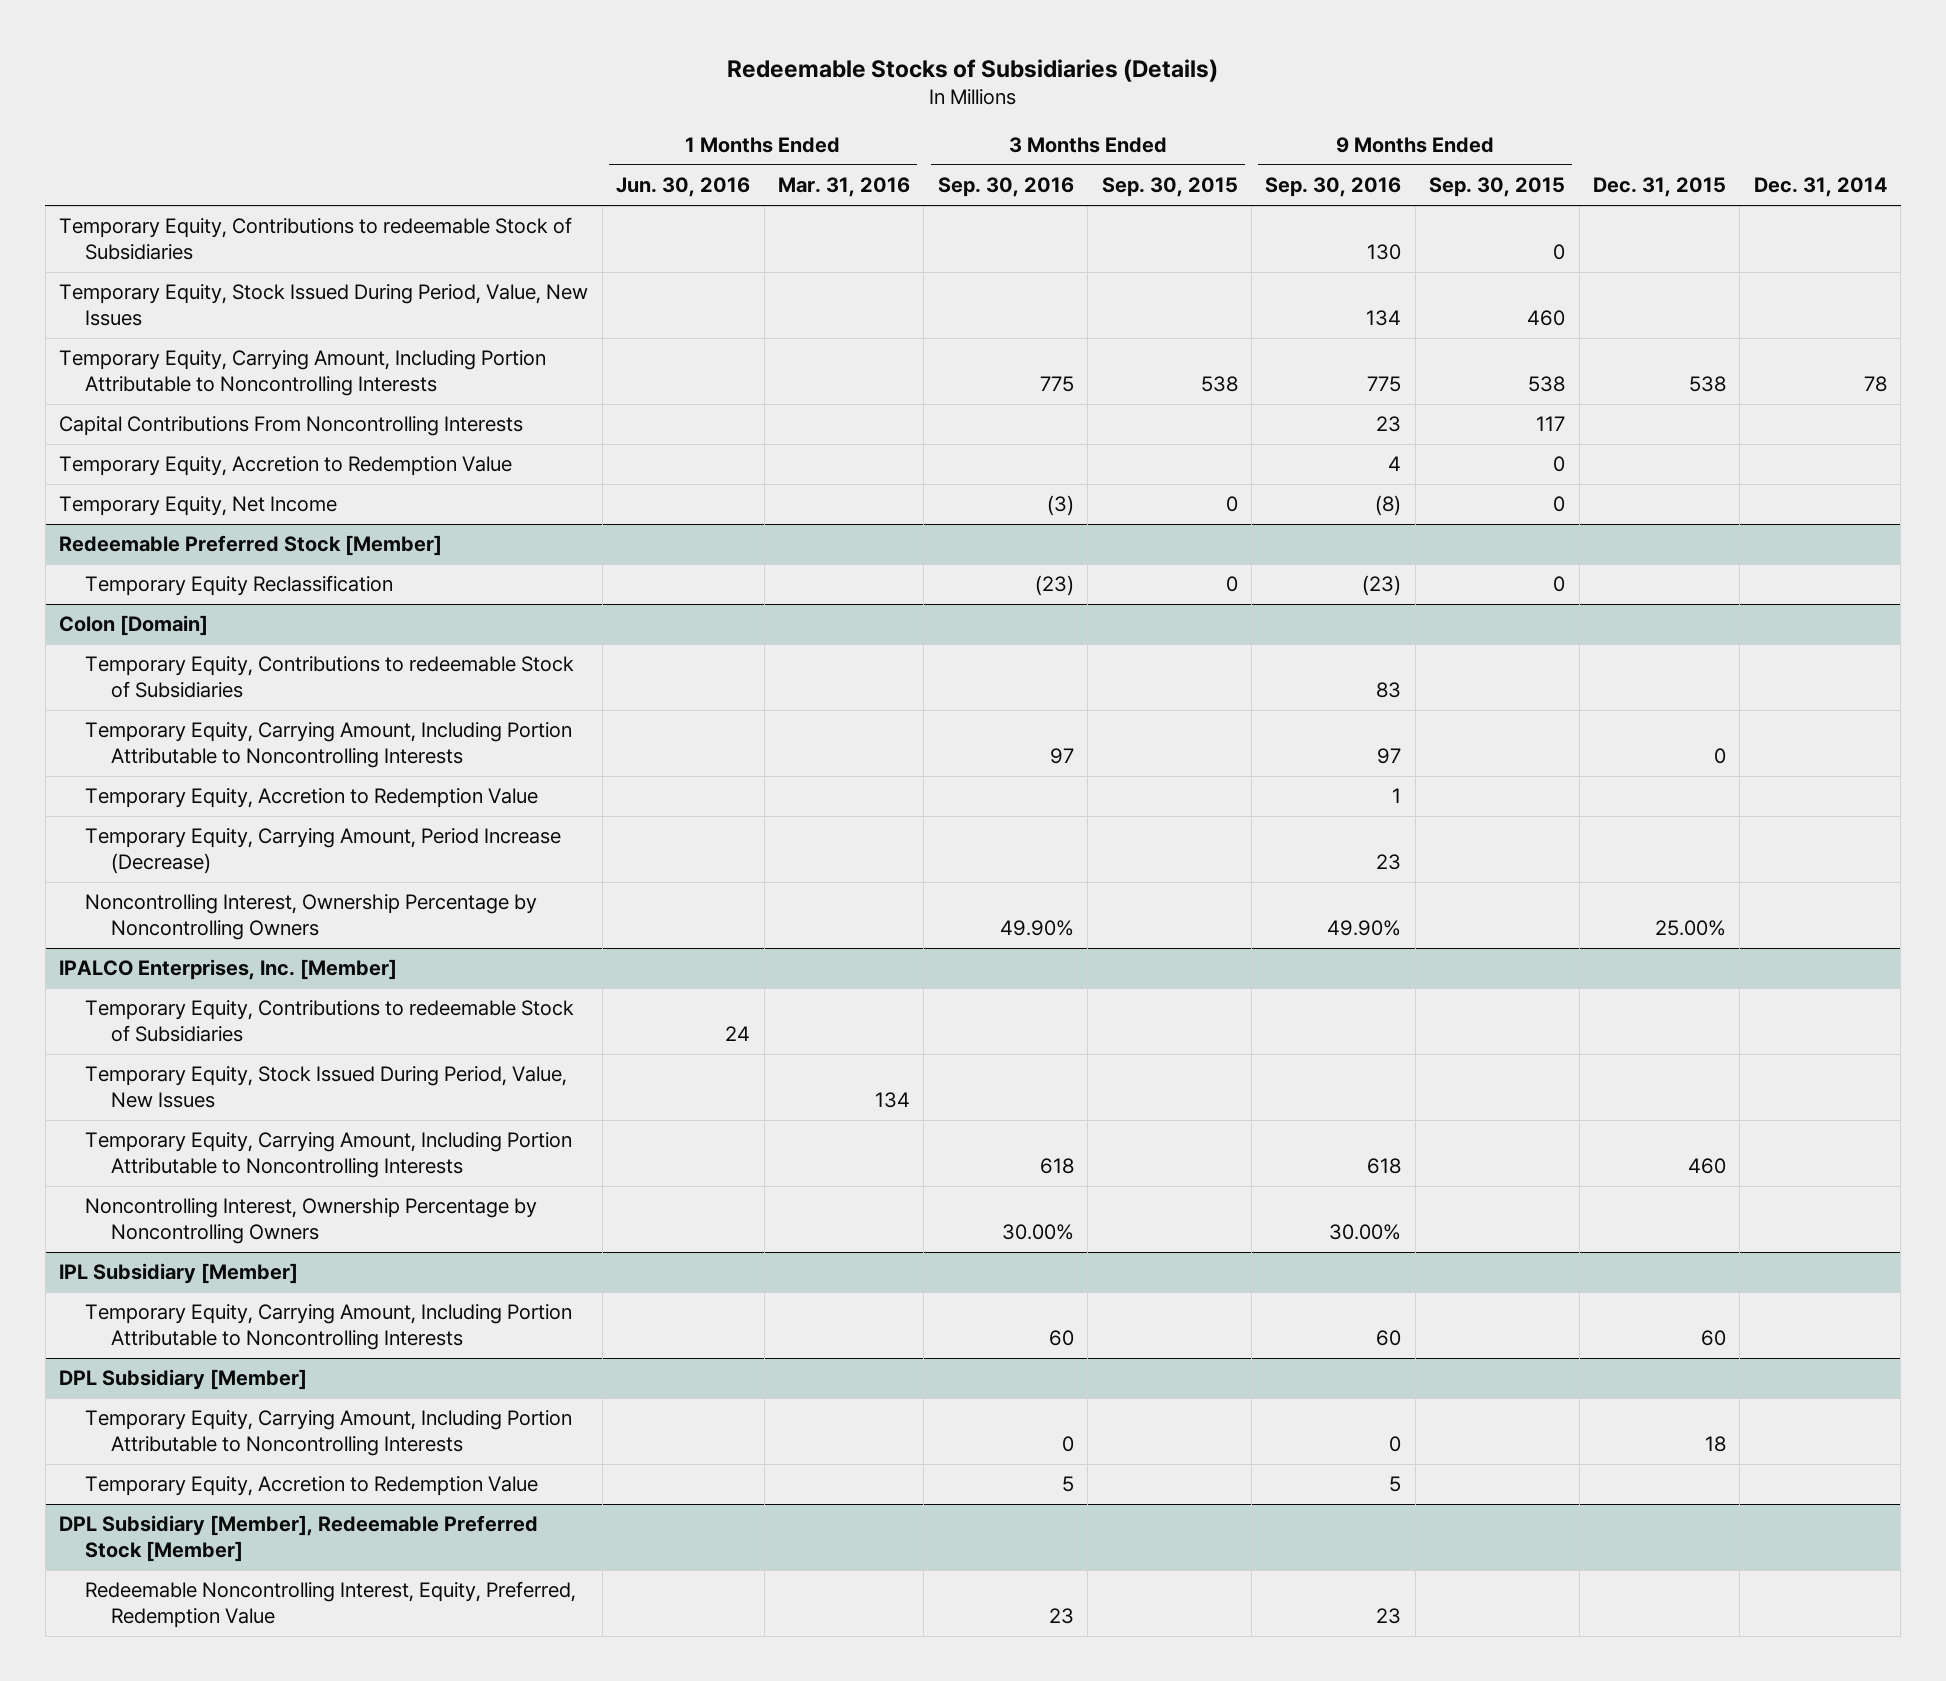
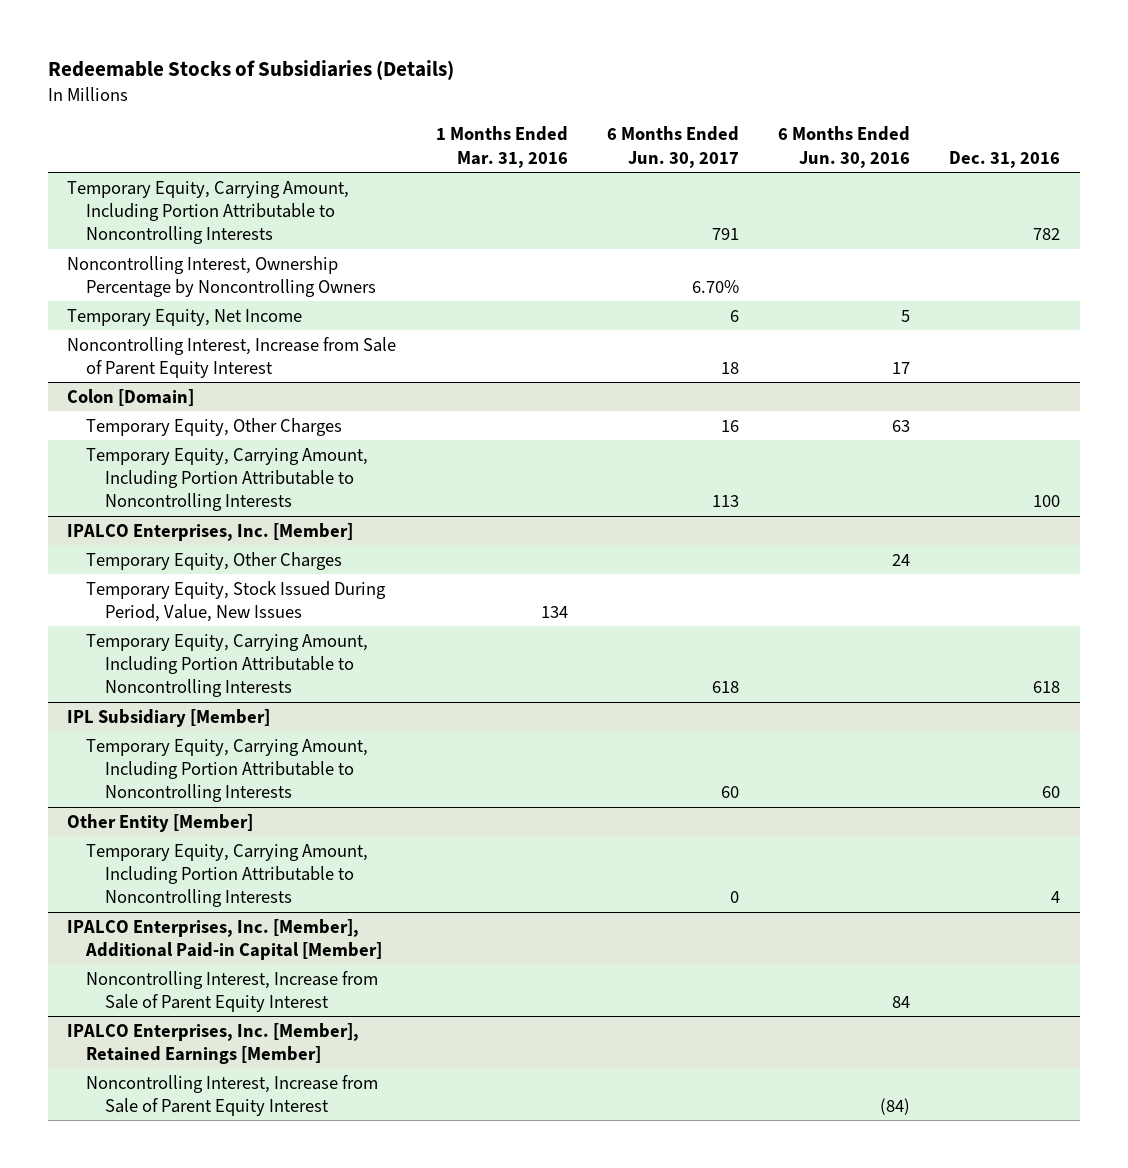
- | 1 Months Ended Jun. 30, 2016 | 1 Months Ended Mar. 31, 2016 | 3 Months Ended Sep. 30, 2016 | 3 Months Ended Sep. 30, 2015 | 9 Months Ended Sep. 30, 2016 | 9 Months Ended Sep. 30, 2015 | Dec. 31, 2015 | Dec. 31, 2014
+ | 1 Months Ended Mar. 31, 2016 | 6 Months Ended Jun. 30, 2017 | 6 Months Ended Jun. 30, 2016 | Dec. 31, 2016
- Temporary Equity, Contributions to redeemable Stock of Subsidiaries | | | | | 130 | 0 | |
- Temporary Equity, Stock Issued During Period, Value, New Issues | | | | | 134 | 460 | |
- Capital Contributions From Noncontrolling Interests | | | | | 23 | 117 | |
- Temporary Equity, Accretion to Redemption Value | | | | | 4 | 0 | |
+ Noncontrolling Interest, Ownership Percentage by Noncontrolling Owners | | 6.70% | |
- Redeemable Preferred Stock [Member]
- Temporary Equity Reclassification | | | (23) | 0 | (23) | 0 | |
+ Noncontrolling Interest, Increase from Sale of Parent Equity Interest | | 18 | 17 |
@ Colon [Domain]
- Temporary Equity, Contributions to redeemable Stock of Subsidiaries | | | | | 83 | | |
+ Temporary Equity, Other Charges | | 16 | 63 |
- Temporary Equity, Accretion to Redemption Value | | | | | 1 | | |
- Temporary Equity, Carrying Amount, Period Increase (Decrease) | | | | | 23 | | |
- Noncontrolling Interest, Ownership Percentage by Noncontrolling Owners | | | 49.90% | | 49.90% | | 25.00% |
@ IPALCO Enterprises, Inc. [Member]
- Temporary Equity, Contributions to redeemable Stock of Subsidiaries | 24 | | | | | | |
+ Temporary Equity, Other Charges | | | 24 |
- Noncontrolling Interest, Ownership Percentage by Noncontrolling Owners | | | 30.00% | | 30.00% | | |
- DPL Subsidiary [Member]
- Temporary Equity, Carrying Amount, Including Portion Attributable to Noncontrolling Interests | | | 0 | | 0 | | 18 |
- Temporary Equity, Accretion to Redemption Value | | | 5 | | 5 | | |
- DPL Subsidiary [Member], Redeemable Preferred Stock [Member]
- Redeemable Noncontrolling Interest, Equity, Preferred, Redemption Value | | | 23 | | 23 | | |
+ Other Entity [Member]
+ Temporary Equity, Carrying Amount, Including Portion Attributable to Noncontrolling Interests | | 0 | | 4
+ IPALCO Enterprises, Inc. [Member], Additional Paid-in Capital [Member]
+ Noncontrolling Interest, Increase from Sale of Parent Equity Interest | | | 84 |
+ IPALCO Enterprises, Inc. [Member], Retained Earnings [Member]
+ Noncontrolling Interest, Increase from Sale of Parent Equity Interest | | | (84) |

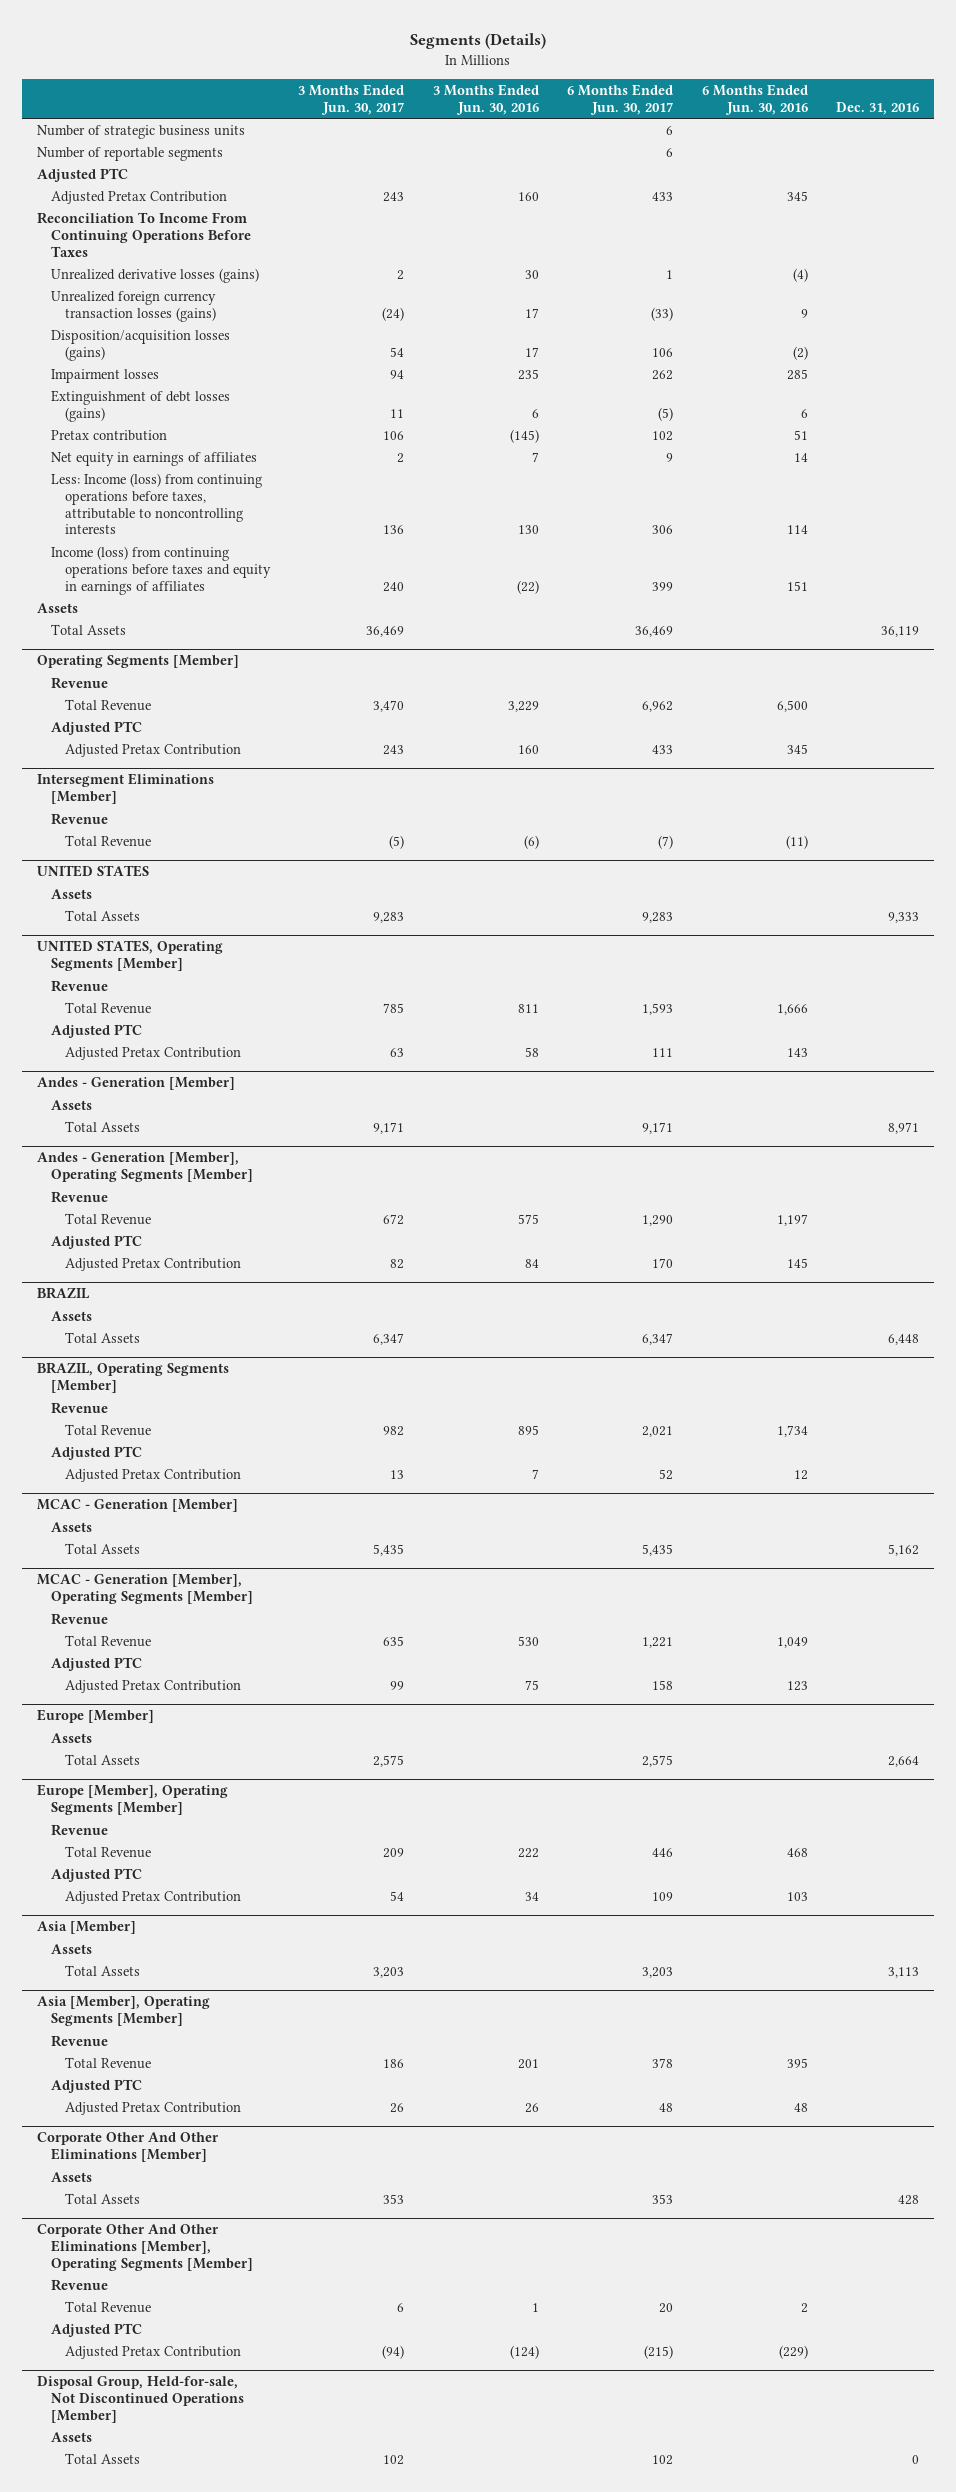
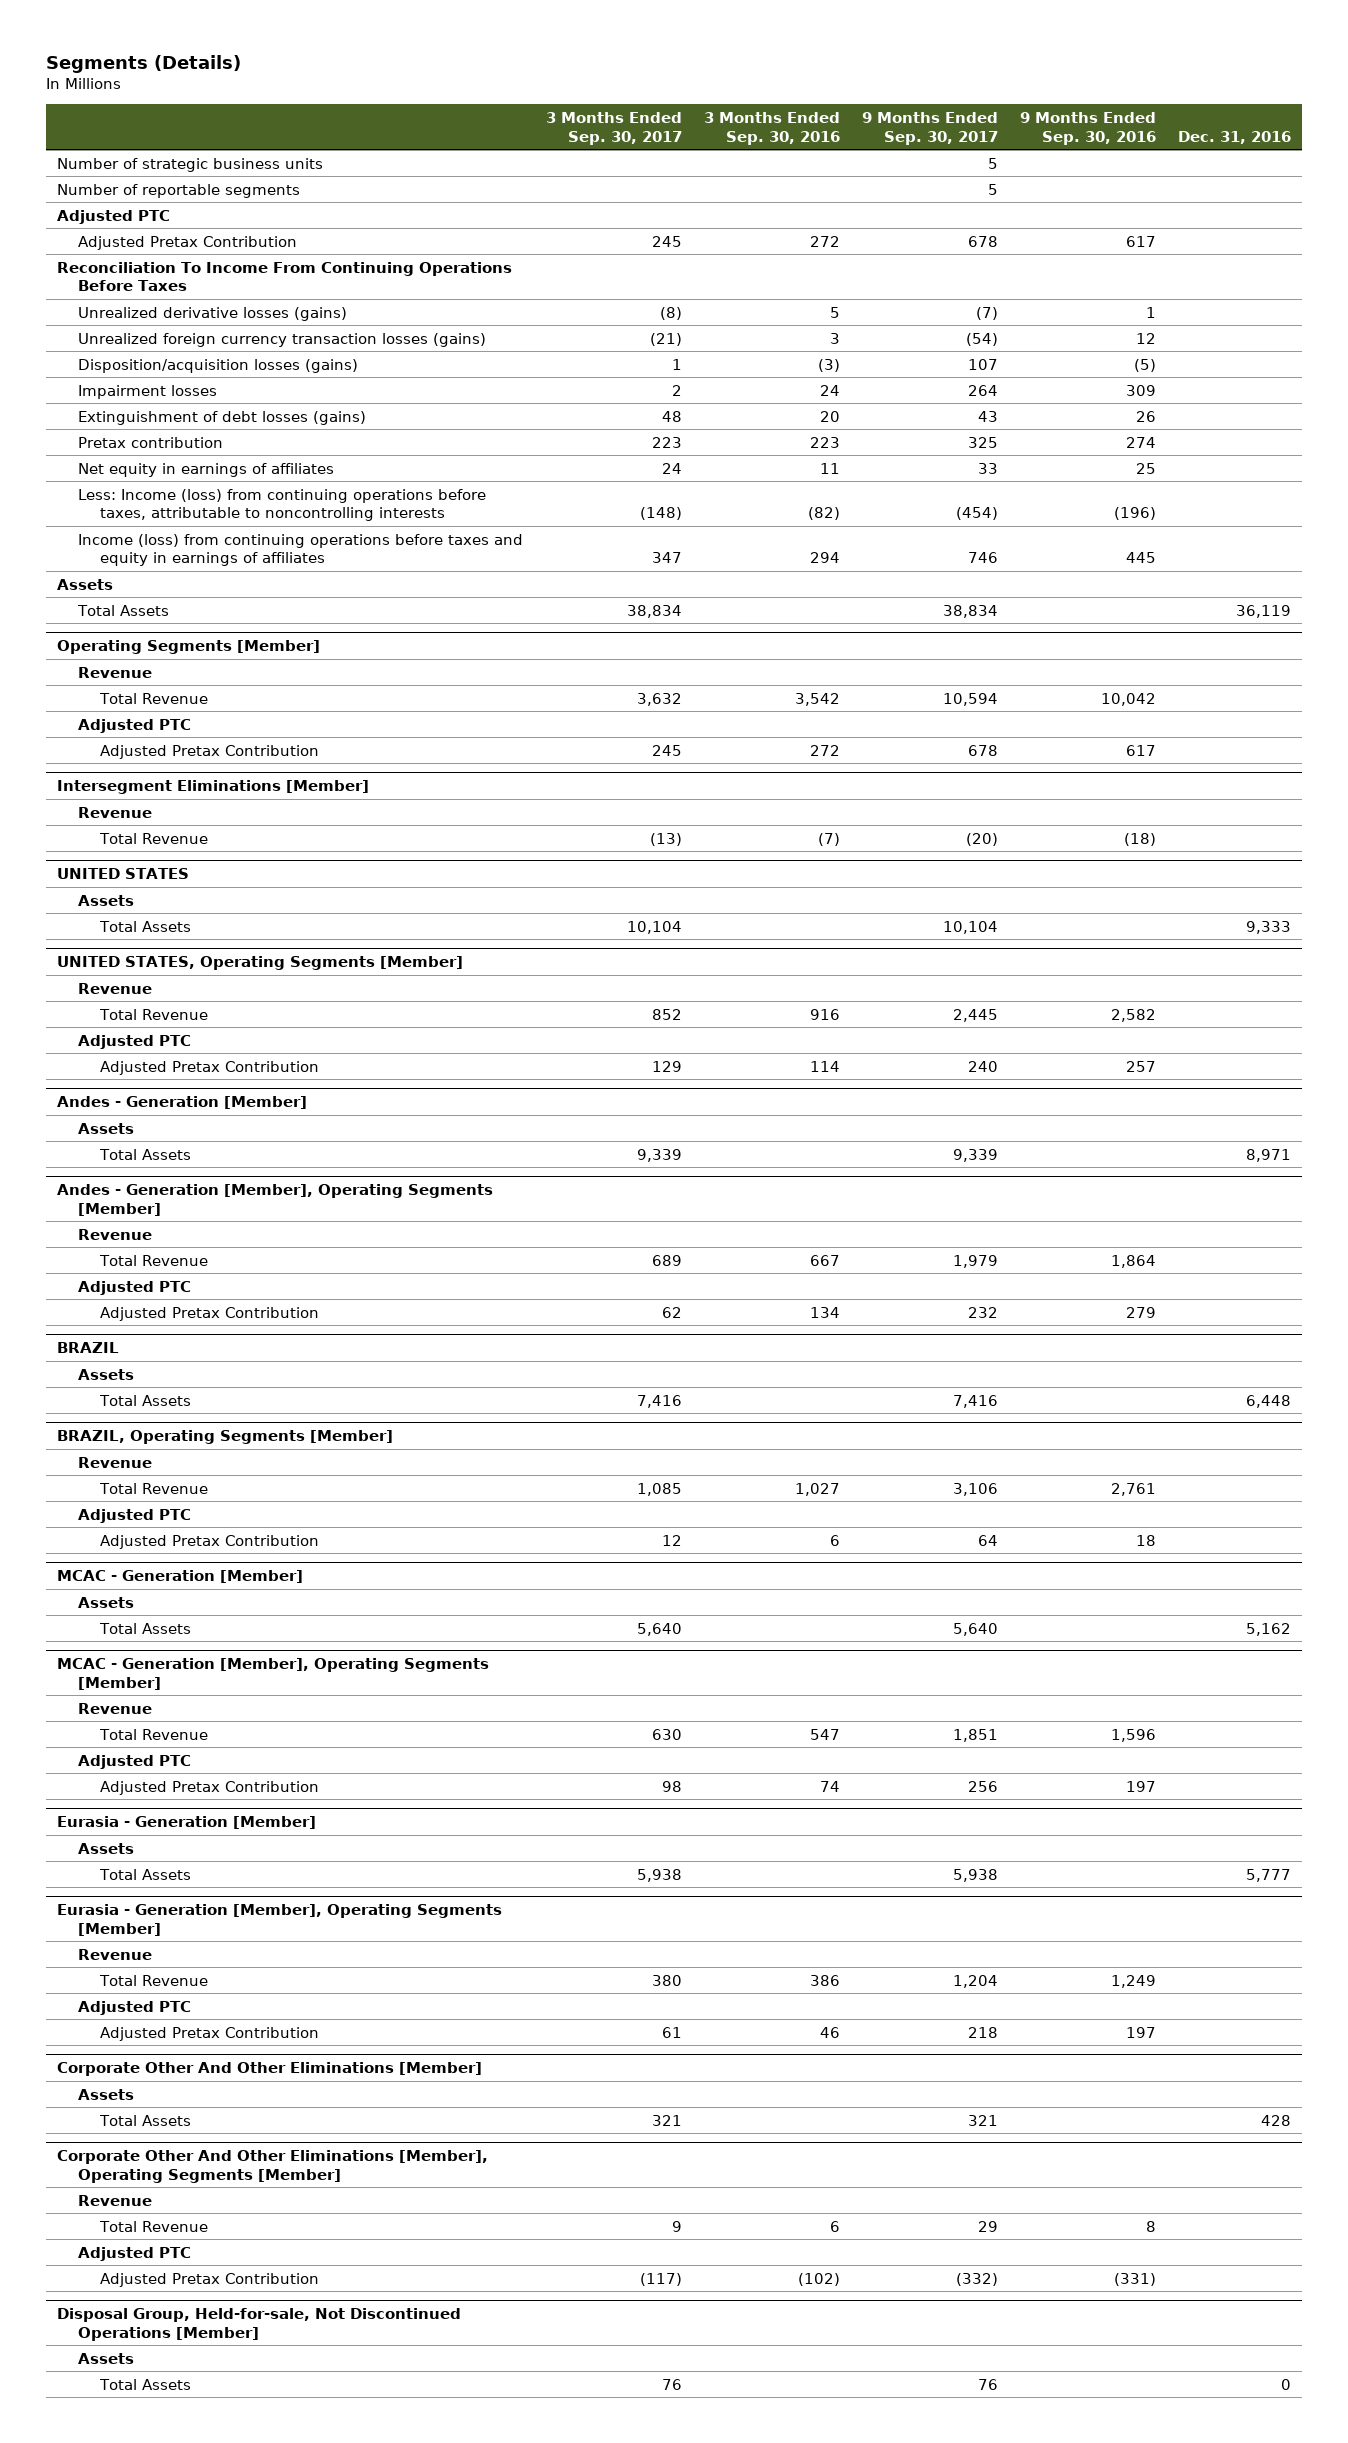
- | 3 Months Ended Jun. 30, 2017 | 3 Months Ended Jun. 30, 2016 | 6 Months Ended Jun. 30, 2017 | 6 Months Ended Jun. 30, 2016 | Dec. 31, 2016
+ | 3 Months Ended Sep. 30, 2017 | 3 Months Ended Sep. 30, 2016 | 9 Months Ended Sep. 30, 2017 | 9 Months Ended Sep. 30, 2016 | Dec. 31, 2016
- Europe [Member]
- Assets
- Total Assets | 2,575 | | 2,575 | | 2,664
- Europe [Member], Operating Segments [Member]
- Revenue
- Total Revenue | 209 | 222 | 446 | 468 |
- Adjusted PTC
- Adjusted Pretax Contribution | 54 | 34 | 109 | 103 |
- Asia [Member]
- Assets
- Total Assets | 3,203 | | 3,203 | | 3,113
- Asia [Member], Operating Segments [Member]
- Revenue
- Total Revenue | 186 | 201 | 378 | 395 |
- Adjusted PTC
- Adjusted Pretax Contribution | 26 | 26 | 48 | 48 |
+ Eurasia - Generation [Member]
+ Assets
+ Total Assets | 5,938 | | 5,938 | | 5,777
+ Eurasia - Generation [Member], Operating Segments [Member]
+ Revenue
+ Total Revenue | 380 | 386 | 1,204 | 1,249 |
+ Adjusted PTC
+ Adjusted Pretax Contribution | 61 | 46 | 218 | 197 |

